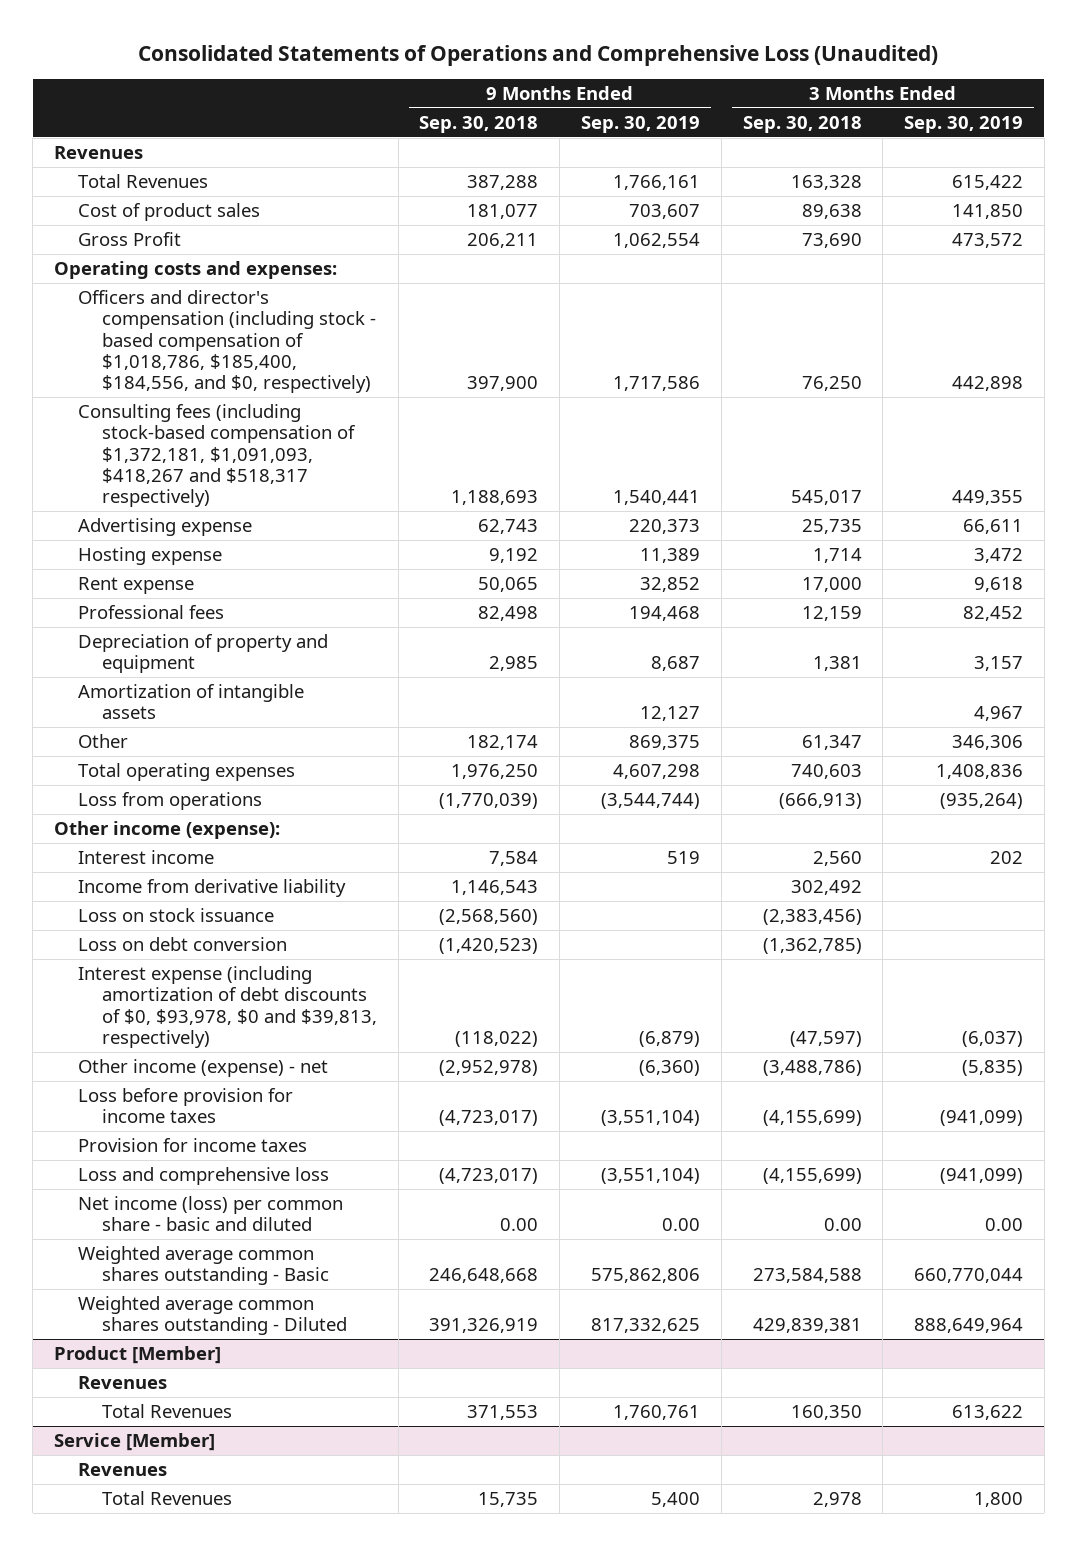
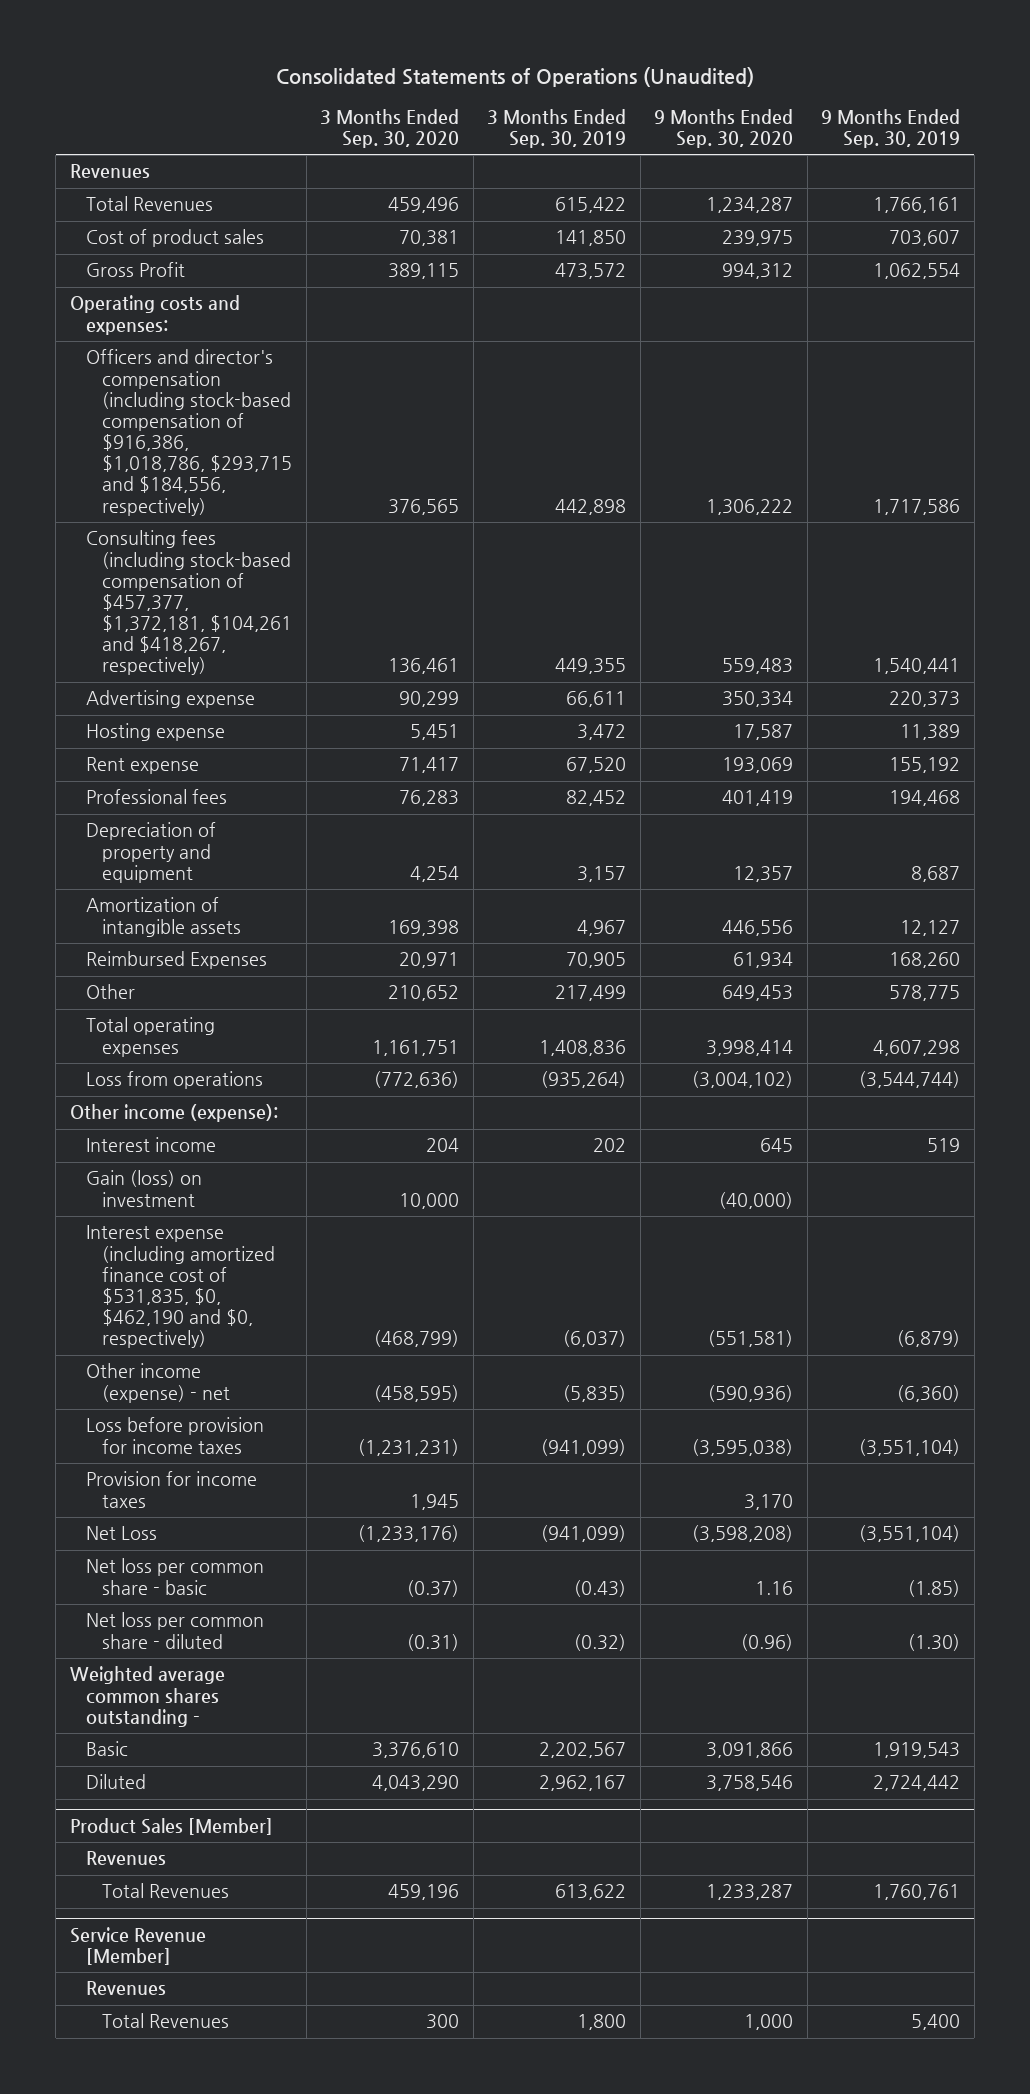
- Consolidated Statements of Operations and Comprehensive Loss (Unaudited)
+ Consolidated Statements of Operations (Unaudited)
- | 9 Months Ended Sep. 30, 2018 | 9 Months Ended Sep. 30, 2019 | 3 Months Ended Sep. 30, 2018 | 3 Months Ended Sep. 30, 2019
+ | 3 Months Ended Sep. 30, 2020 | 3 Months Ended Sep. 30, 2019 | 9 Months Ended Sep. 30, 2020 | 9 Months Ended Sep. 30, 2019
- Officers and director's compensation (including stock - based compensation of $1,018,786, $185,400, $184,556, and $0, respectively) | 397,900 | 1,717,586 | 76,250 | 442,898
- Consulting fees (including stock-based compensation of $1,372,181, $1,091,093, $418,267 and $518,317 respectively) | 1,188,693 | 1,540,441 | 545,017 | 449,355
+ Officers and director's compensation (including stock-based compensation of $916,386, $1,018,786, $293,715 and $184,556, respectively) | 376,565 | 442,898 | 1,306,222 | 1,717,586
+ Consulting fees (including stock-based compensation of $457,377, $1,372,181, $104,261 and $418,267, respectively) | 136,461 | 449,355 | 559,483 | 1,540,441
- Rent expense | 50,065 | 32,852 | 17,000 | 9,618
+ Rent expense | 71,417 | 67,520 | 193,069 | 155,192
- Other | 182,174 | 869,375 | 61,347 | 346,306
+ Reimbursed Expenses | 20,971 | 70,905 | 61,934 | 168,260
+ Other | 210,652 | 217,499 | 649,453 | 578,775
- Income from derivative liability | 1,146,543 | | 302,492 |
- Loss on stock issuance | (2,568,560) | | (2,383,456) |
- Loss on debt conversion | (1,420,523) | | (1,362,785) |
- Interest expense (including amortization of debt discounts of $0, $93,978, $0 and $39,813, respectively) | (118,022) | (6,879) | (47,597) | (6,037)
+ Gain (loss) on investment | 10,000 | | (40,000) |
+ Interest expense (including amortized finance cost of $531,835, $0, $462,190 and $0, respectively) | (468,799) | (6,037) | (551,581) | (6,879)
- Loss and comprehensive loss | (4,723,017) | (3,551,104) | (4,155,699) | (941,099)
- Net income (loss) per common share - basic and diluted | 0.00 | 0.00 | 0.00 | 0.00
- Weighted average common shares outstanding - Basic | 246,648,668 | 575,862,806 | 273,584,588 | 660,770,044
- Weighted average common shares outstanding - Diluted | 391,326,919 | 817,332,625 | 429,839,381 | 888,649,964
- Product [Member]
+ Net Loss | (1,233,176) | (941,099) | (3,598,208) | (3,551,104)
+ Net loss per common share - basic | (0.37) | (0.43) | 1.16 | (1.85)
+ Net loss per common share - diluted | (0.31) | (0.32) | (0.96) | (1.30)
+ Weighted average common shares outstanding -
+ Basic | 3,376,610 | 2,202,567 | 3,091,866 | 1,919,543
+ Diluted | 4,043,290 | 2,962,167 | 3,758,546 | 2,724,442
+ Product Sales [Member]
- Service [Member]
+ Service Revenue [Member]

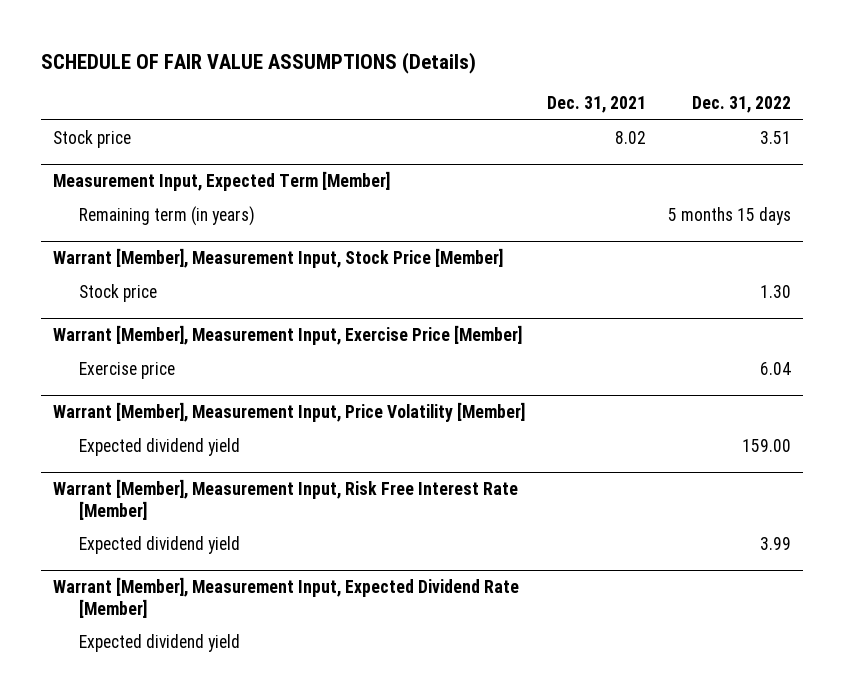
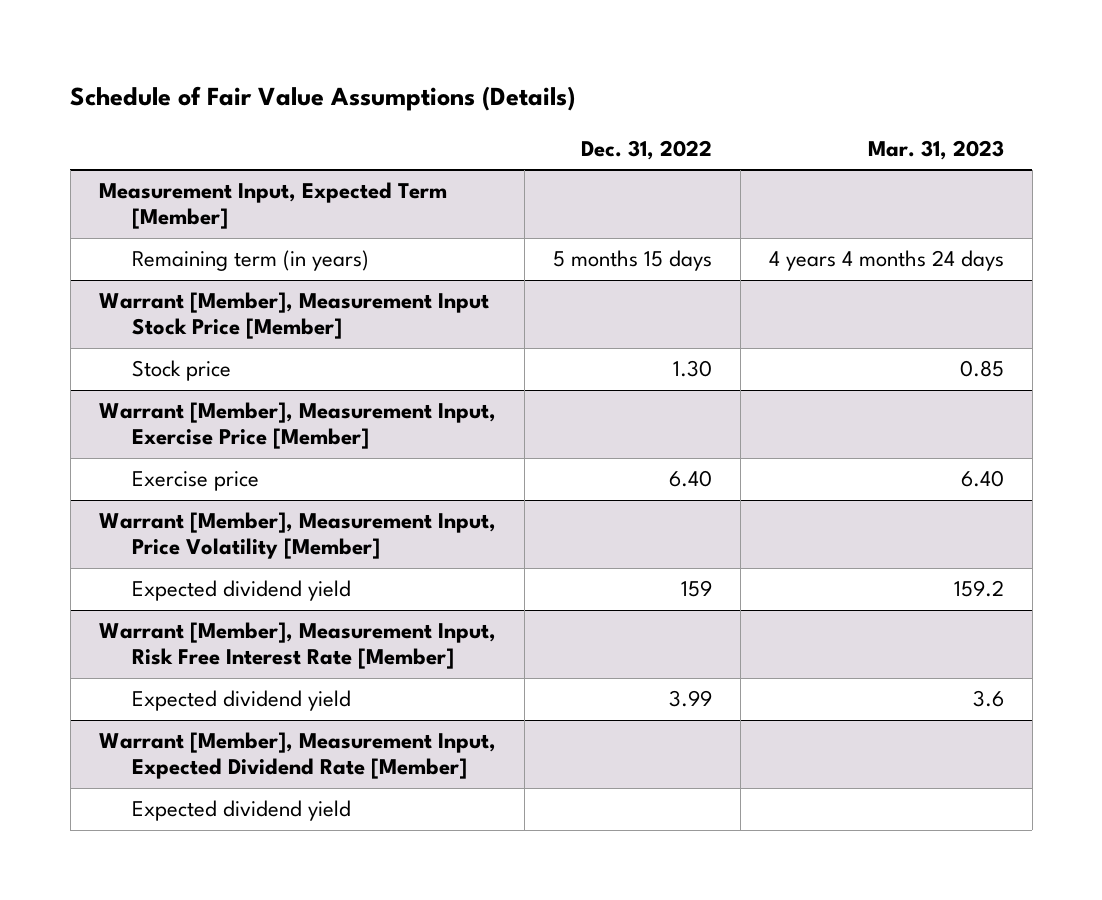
- SCHEDULE OF FAIR VALUE ASSUMPTIONS (Details)
+ Schedule of Fair Value Assumptions (Details)
- | Dec. 31, 2021 | Dec. 31, 2022
+ | Dec. 31, 2022 | Mar. 31, 2023
- Stock price | 8.02 | 3.51
- Warrant [Member], Measurement Input, Stock Price [Member]
+ Warrant [Member], Measurement Input Stock Price [Member]
@ Warrant [Member], Measurement Input, Exercise Price [Member]
- Exercise price | | 6.04
+ Exercise price | 6.40 | 6.40
@ Warrant [Member], Measurement Input, Price Volatility [Member]
- Expected dividend yield | | 159.00
+ Expected dividend yield | 159 | 159.2

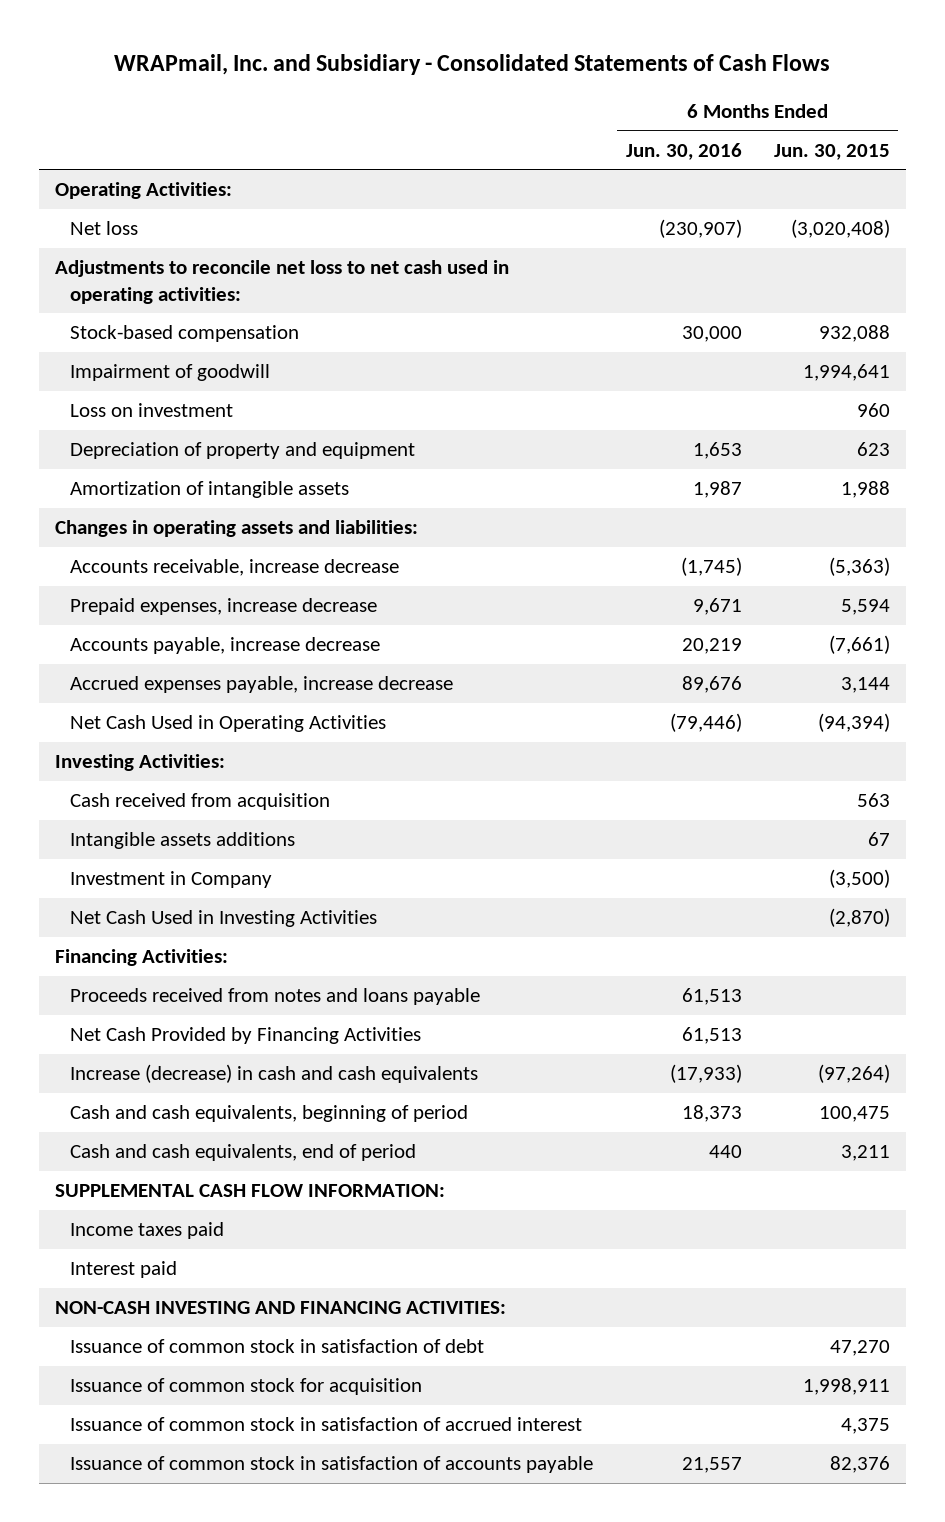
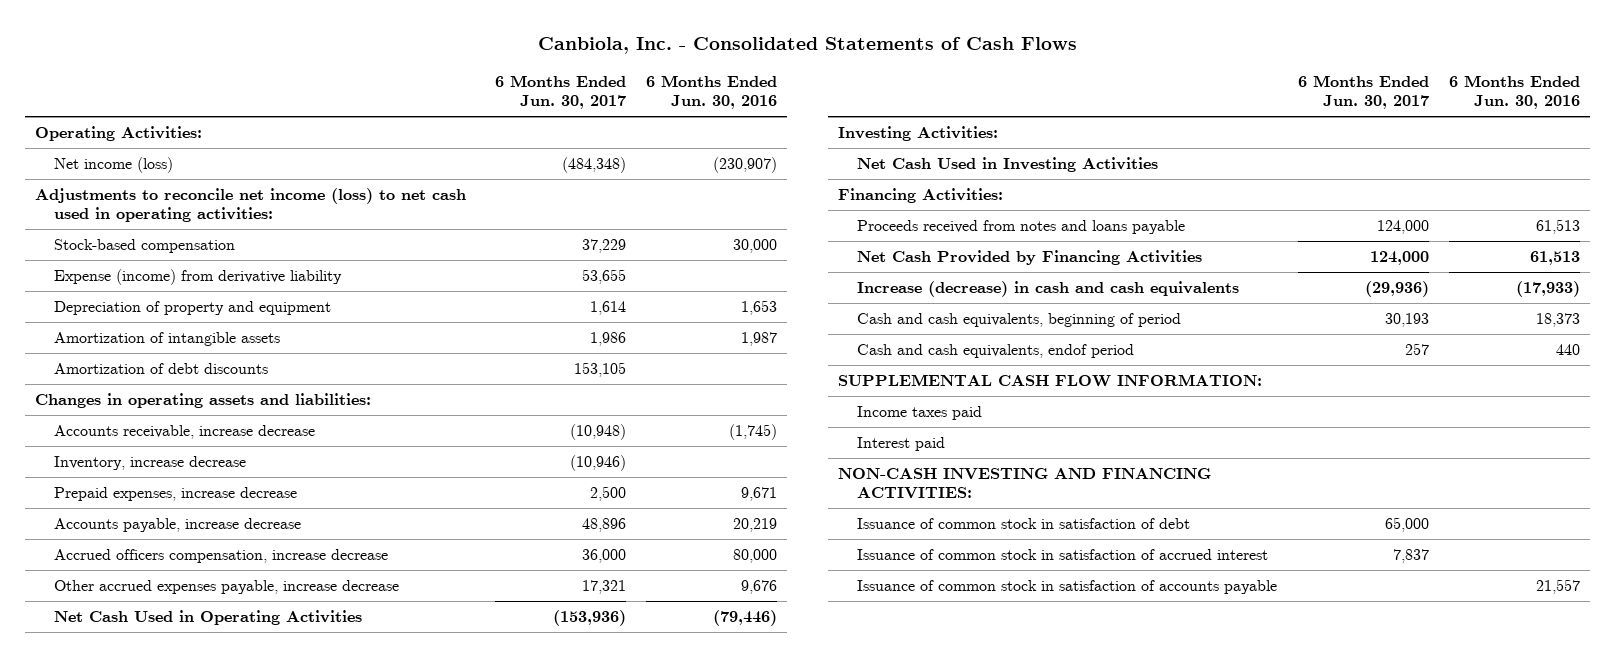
- WRAPmail, Inc. and Subsidiary - Consolidated Statements of Cash Flows
+ Canbiola, Inc. - Consolidated Statements of Cash Flows
- | 6 Months Ended Jun. 30, 2016 | 6 Months Ended Jun. 30, 2015
+ | 6 Months Ended Jun. 30, 2017 | 6 Months Ended Jun. 30, 2016
- Net loss | (230,907) | (3,020,408)
- Adjustments to reconcile net loss to net cash used in operating activities:
+ Net income (loss) | (484,348) | (230,907)
+ Adjustments to reconcile net income (loss) to net cash used in operating activities:
- Impairment of goodwill | | 1,994,641
- Loss on investment | | 960
+ Expense (income) from derivative liability | 53,655 |
+ Amortization of debt discounts | 153,105 |
+ Inventory, increase decrease | (10,946) |
- Accrued expenses payable, increase decrease | 89,676 | 3,144
+ Accrued officers compensation, increase decrease | 36,000 | 80,000
+ Other accrued expenses payable, increase decrease | 17,321 | 9,676
- Cash received from acquisition | | 563
- Intangible assets additions | | 67
- Investment in Company | | (3,500)
- Cash and cash equivalents, end of period | 440 | 3,211
+ Cash and cash equivalents, endof period | 257 | 440
- Issuance of common stock for acquisition | | 1,998,911

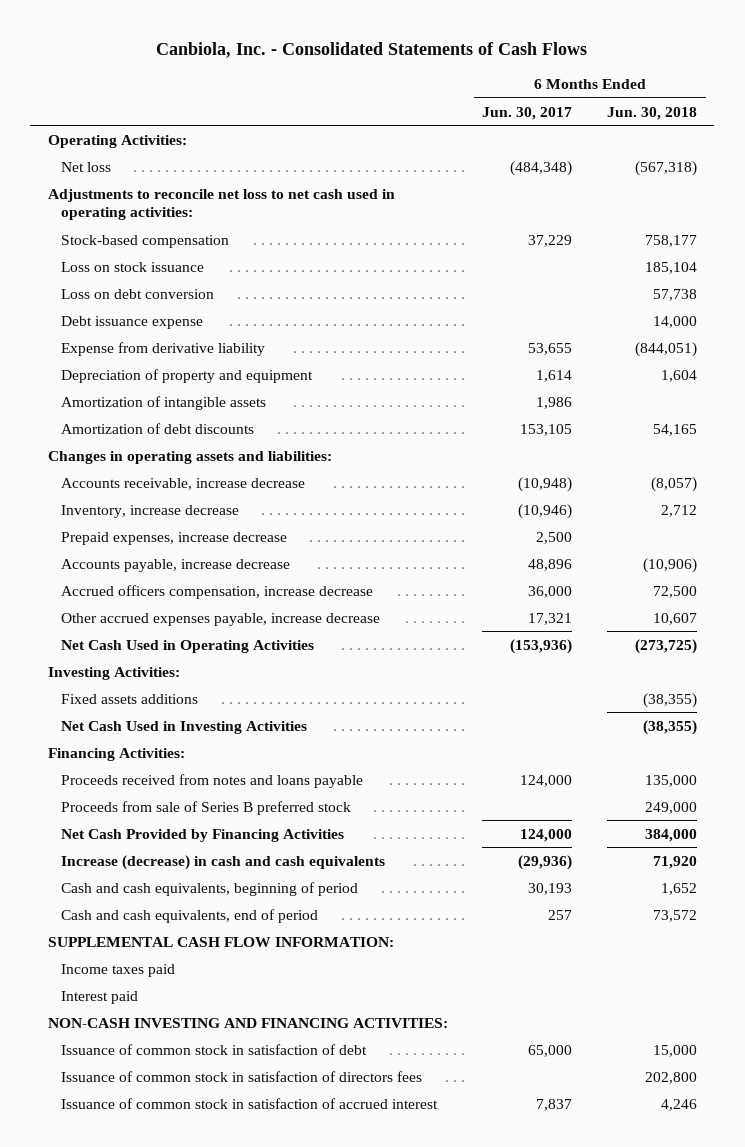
- | 6 Months Ended Jun. 30, 2017 | 6 Months Ended Jun. 30, 2016
+ | 6 Months Ended Jun. 30, 2017 | 6 Months Ended Jun. 30, 2018
- Net income (loss) | (484,348) | (230,907)
- Adjustments to reconcile net income (loss) to net cash used in operating activities:
+ Net loss | (484,348) | (567,318)
+ Adjustments to reconcile net loss to net cash used in operating activities:
- Expense (income) from derivative liability | 53,655 |
+ Loss on stock issuance | | 185,104
+ Loss on debt conversion | | 57,738
+ Debt issuance expense | | 14,000
+ Expense from derivative liability | 53,655 | (844,051)
+ Fixed assets additions | | (38,355)
+ Proceeds from sale of Series B preferred stock | | 249,000
- Cash and cash equivalents, endof period | 257 | 440
+ Cash and cash equivalents, end of period | 257 | 73,572
+ Issuance of common stock in satisfaction of directors fees | | 202,800
- Issuance of common stock in satisfaction of accounts payable | | 21,557

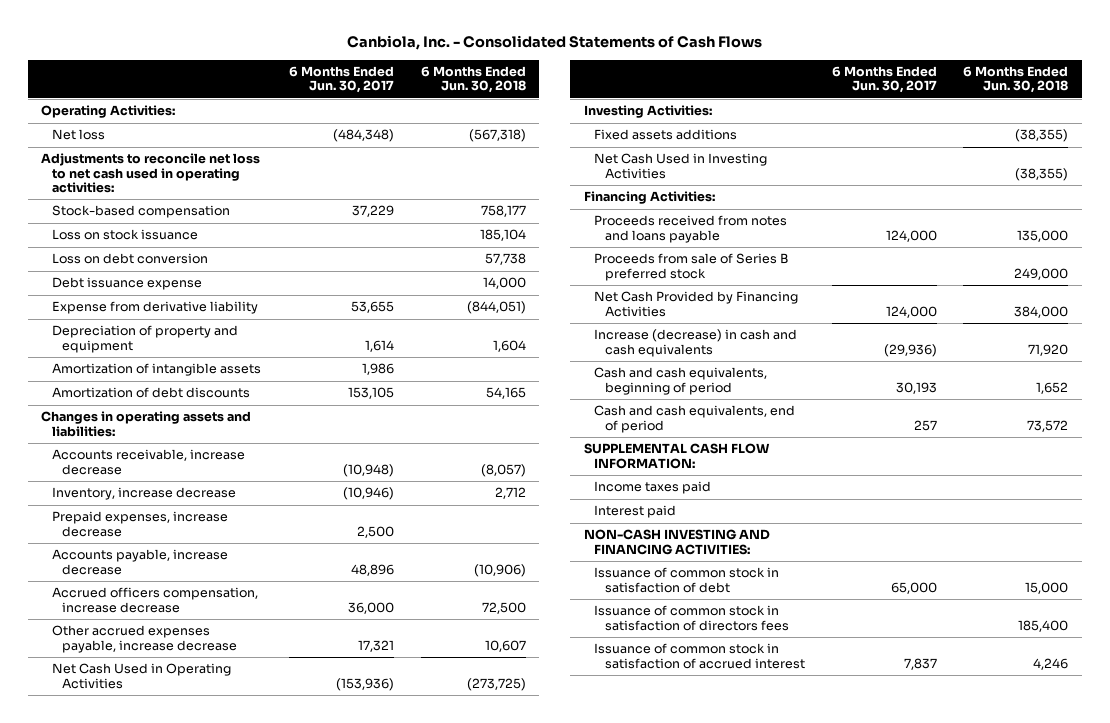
- Issuance of common stock in satisfaction of directors fees | | 202,800
+ Issuance of common stock in satisfaction of directors fees | | 185,400

